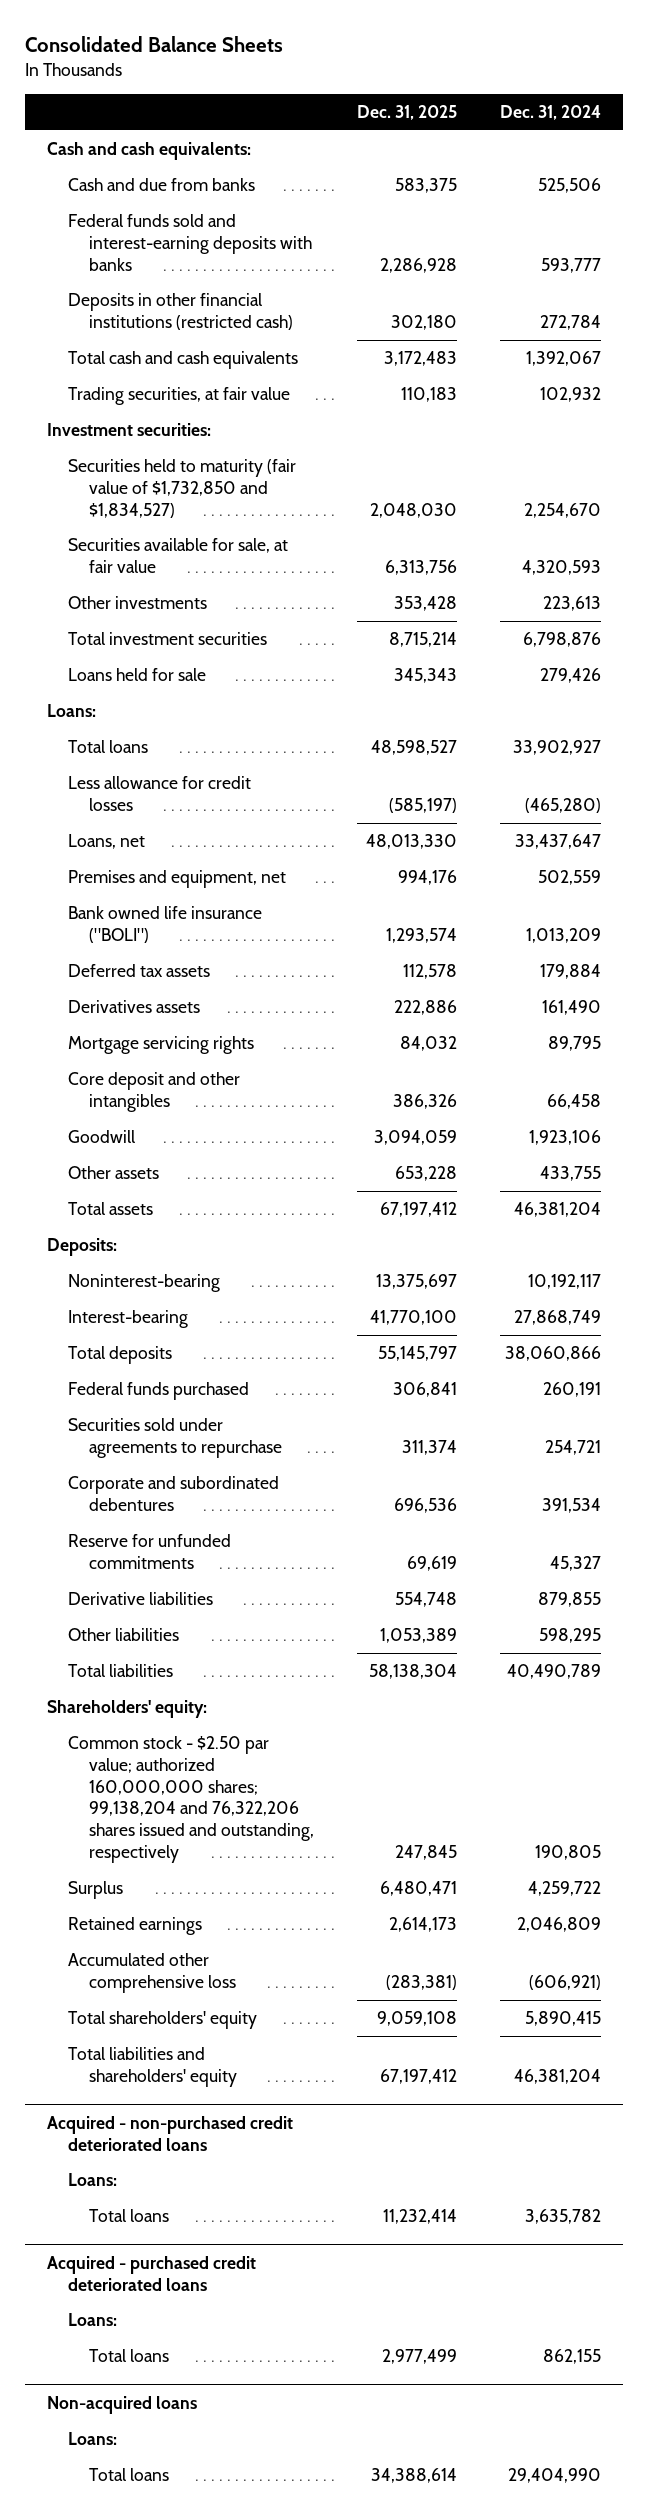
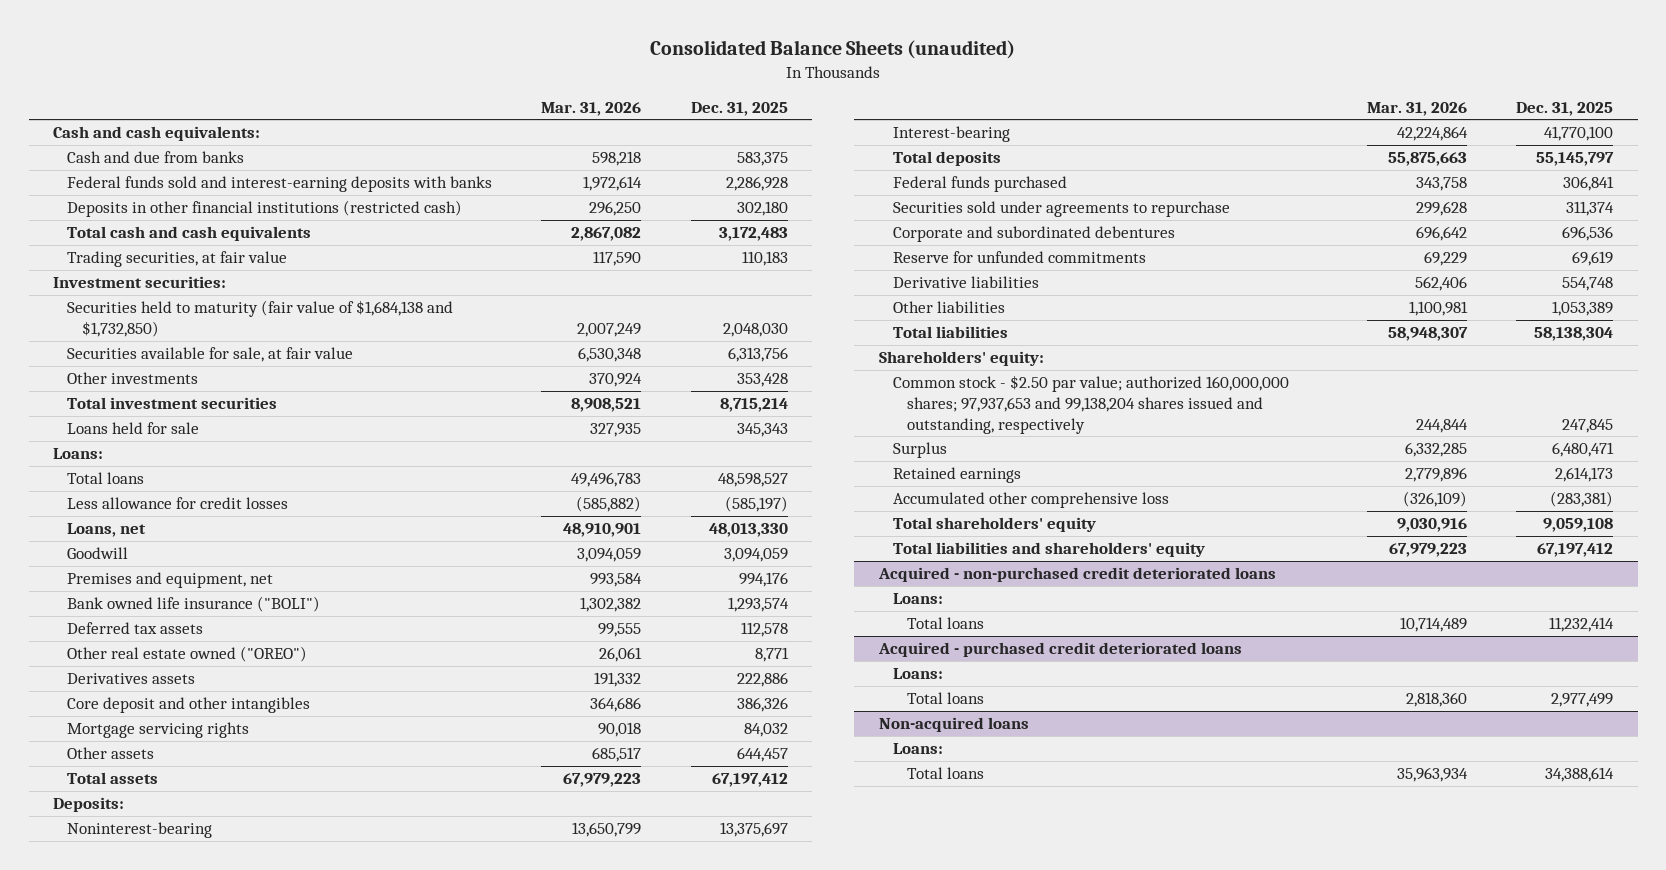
- Consolidated Balance Sheets
+ Consolidated Balance Sheets (unaudited)
- | Dec. 31, 2025 | Dec. 31, 2024
+ | Mar. 31, 2026 | Dec. 31, 2025
- Securities held to maturity (fair value of $1,732,850 and $1,834,527) | 2,048,030 | 2,254,670
+ Securities held to maturity (fair value of $1,684,138 and $1,732,850) | 2,007,249 | 2,048,030
moved up: Goodwill | 3,094,059 | 3,094,059
+ Other real estate owned ("OREO") | 26,061 | 8,771
- Other assets | 653,228 | 433,755
moved down: Mortgage servicing rights | 90,018 | 84,032
+ Other assets | 685,517 | 644,457
- Common stock - $2.50 par value; authorized 160,000,000 shares; 99,138,204 and 76,322,206 shares issued and outstanding, respectively | 247,845 | 190,805
+ Common stock - $2.50 par value; authorized 160,000,000 shares; 97,937,653 and 99,138,204 shares issued and outstanding, respectively | 244,844 | 247,845

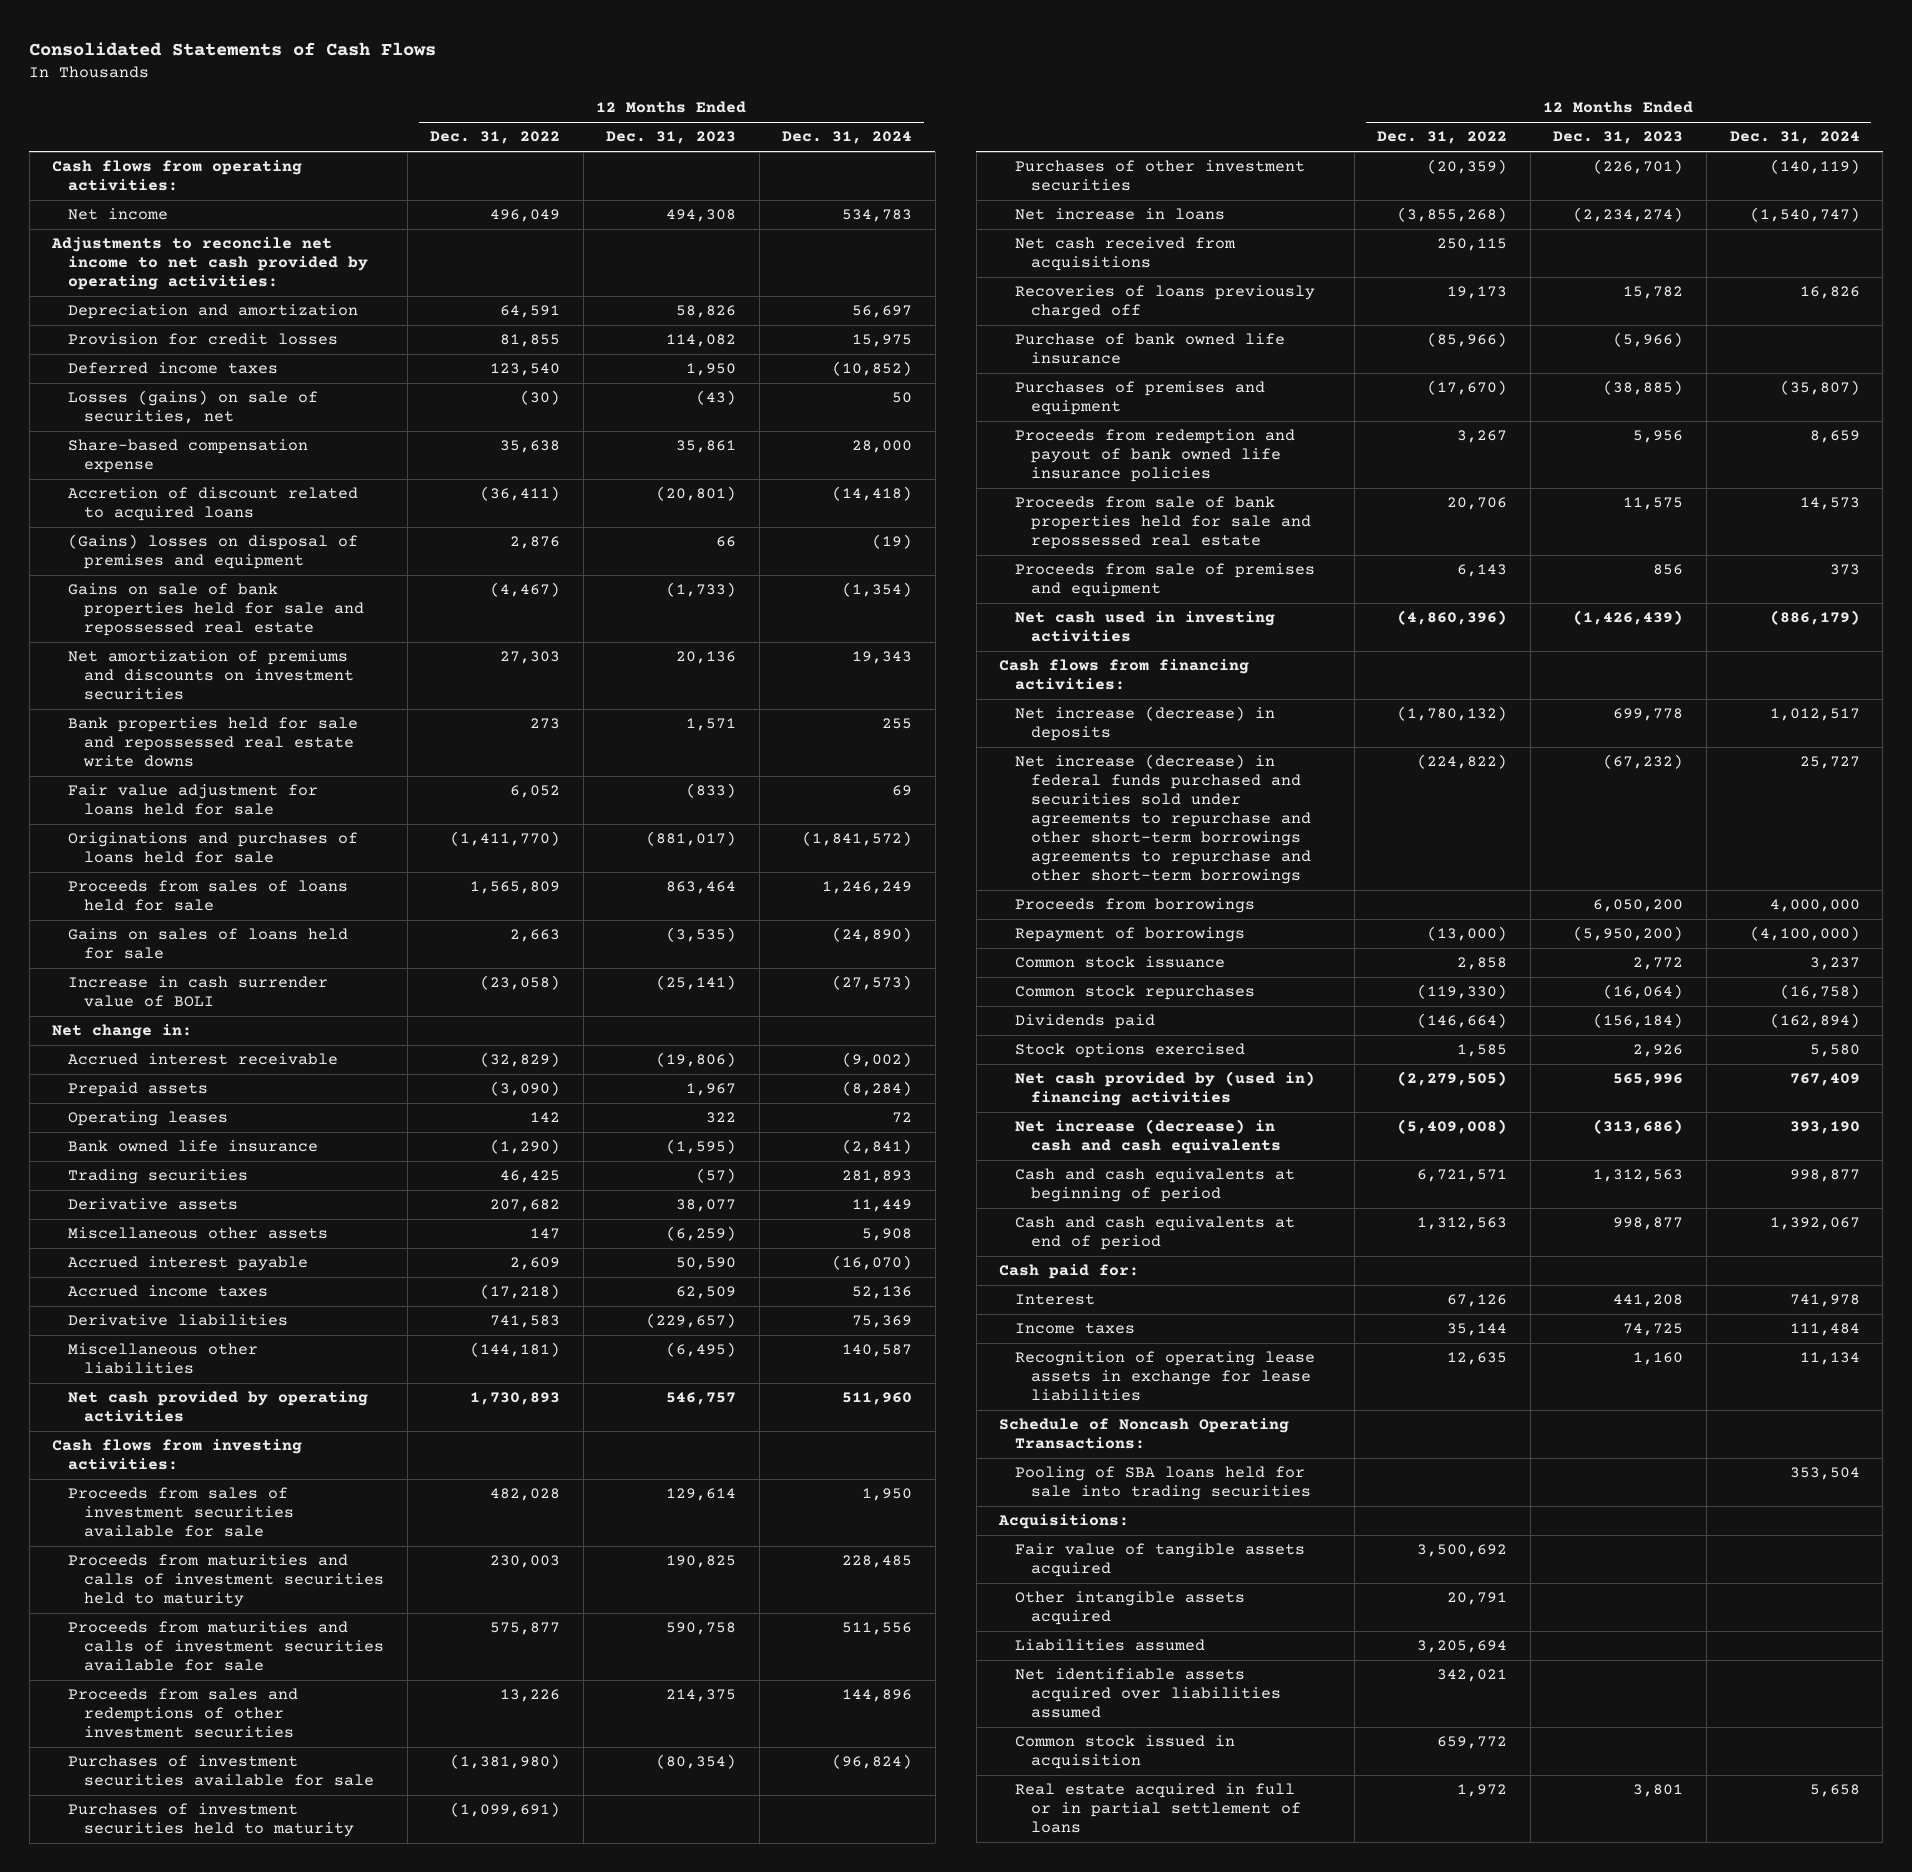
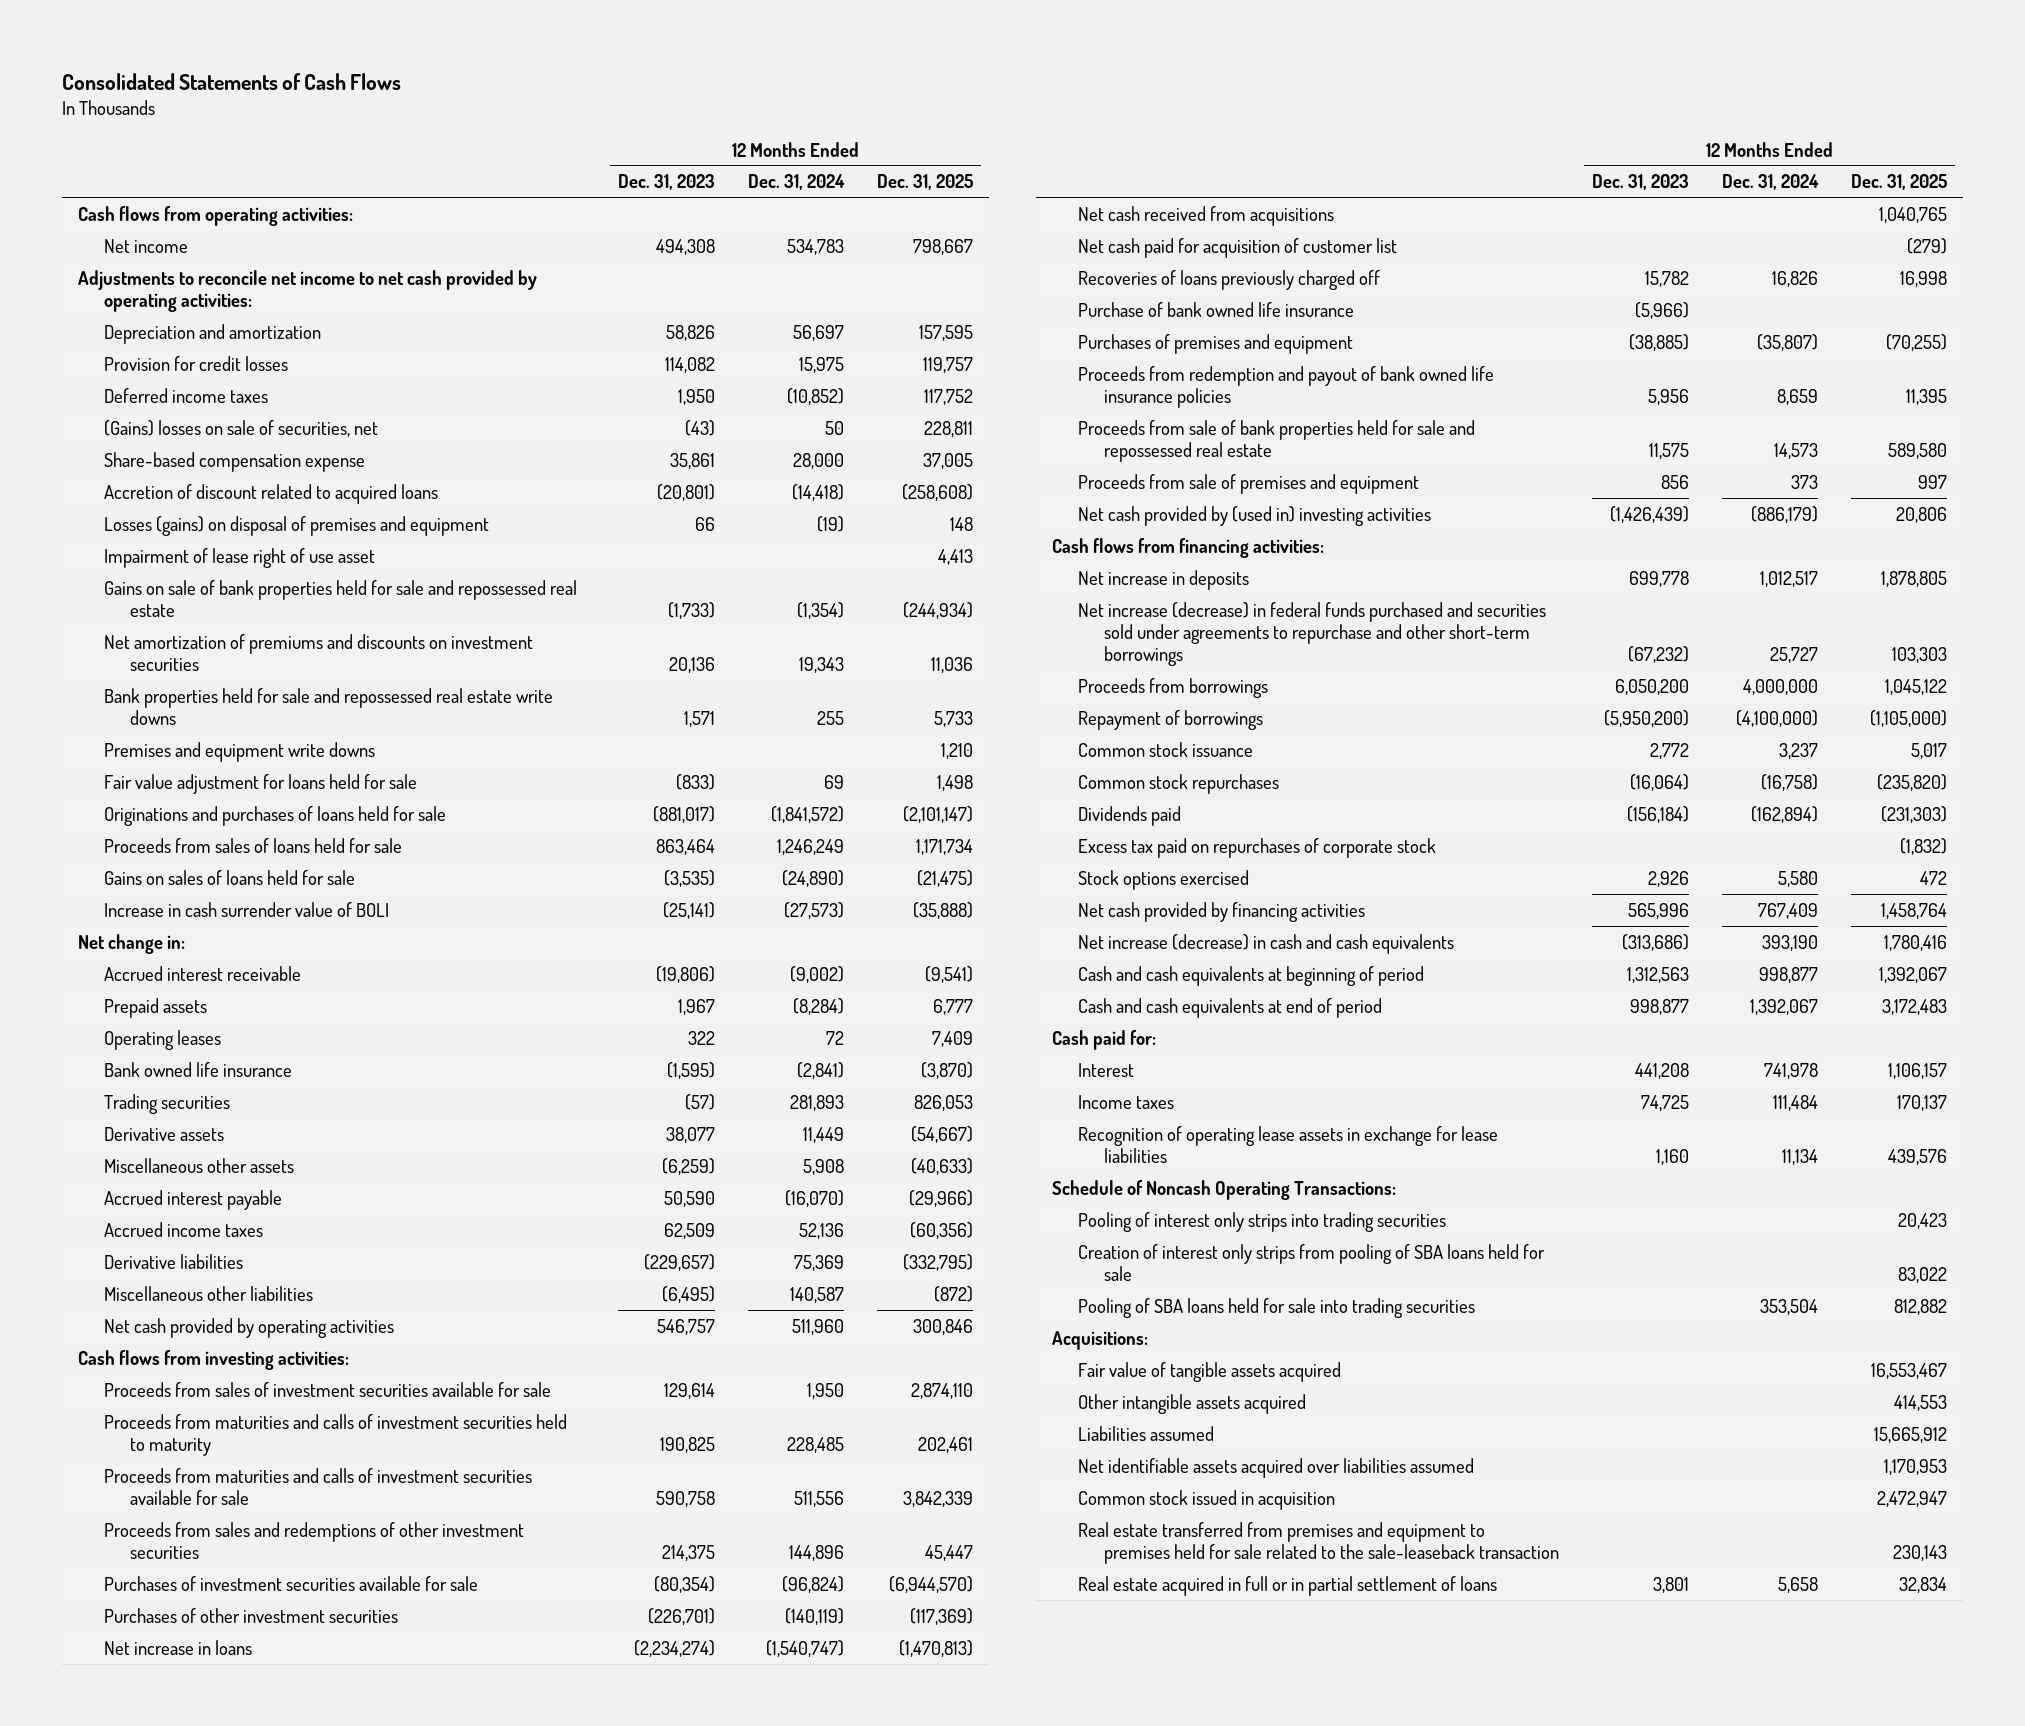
- | 12 Months Ended Dec. 31, 2022 | 12 Months Ended Dec. 31, 2023 | 12 Months Ended Dec. 31, 2024
+ | 12 Months Ended Dec. 31, 2023 | 12 Months Ended Dec. 31, 2024 | 12 Months Ended Dec. 31, 2025
- Losses (gains) on sale of securities, net | (30) | (43) | 50
+ (Gains) losses on sale of securities, net | (43) | 50 | 228,811
- (Gains) losses on disposal of premises and equipment | 2,876 | 66 | (19)
+ Losses (gains) on disposal of premises and equipment | 66 | (19) | 148
+ Impairment of lease right of use asset | | | 4,413
+ Premises and equipment write downs | | | 1,210
- Purchases of investment securities held to maturity | (1,099,691) | |
+ Net cash paid for acquisition of customer list | | | (279)
- Net cash used in investing activities | (4,860,396) | (1,426,439) | (886,179)
+ Net cash provided by (used in) investing activities | (1,426,439) | (886,179) | 20,806
- Net increase (decrease) in deposits | (1,780,132) | 699,778 | 1,012,517
- Net increase (decrease) in federal funds purchased and securities sold under agreements to repurchase and other short-term borrowings agreements to repurchase and other short-term borrowings | (224,822) | (67,232) | 25,727
+ Net increase in deposits | 699,778 | 1,012,517 | 1,878,805
+ Net increase (decrease) in federal funds purchased and securities sold under agreements to repurchase and other short-term borrowings | (67,232) | 25,727 | 103,303
+ Excess tax paid on repurchases of corporate stock | | | (1,832)
- Net cash provided by (used in) financing activities | (2,279,505) | 565,996 | 767,409
+ Net cash provided by financing activities | 565,996 | 767,409 | 1,458,764
+ Pooling of interest only strips into trading securities | | | 20,423
+ Creation of interest only strips from pooling of SBA loans held for sale | | | 83,022
+ Real estate transferred from premises and equipment to premises held for sale related to the sale-leaseback transaction | | | 230,143

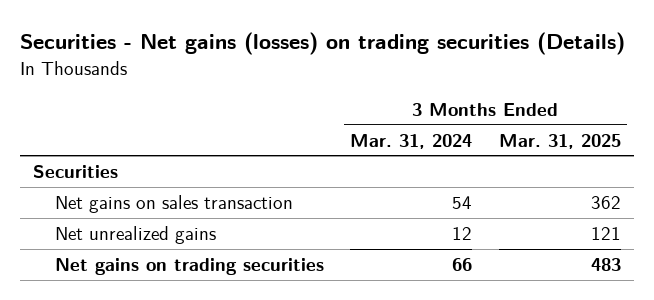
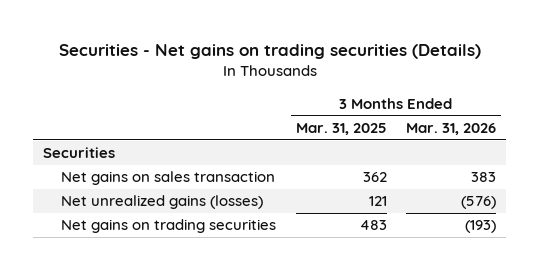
- Securities - Net gains (losses) on trading securities (Details)
+ Securities - Net gains on trading securities (Details)
- | 3 Months Ended Mar. 31, 2024 | 3 Months Ended Mar. 31, 2025
+ | 3 Months Ended Mar. 31, 2025 | 3 Months Ended Mar. 31, 2026
- Net unrealized gains | 12 | 121
+ Net unrealized gains (losses) | 121 | (576)

